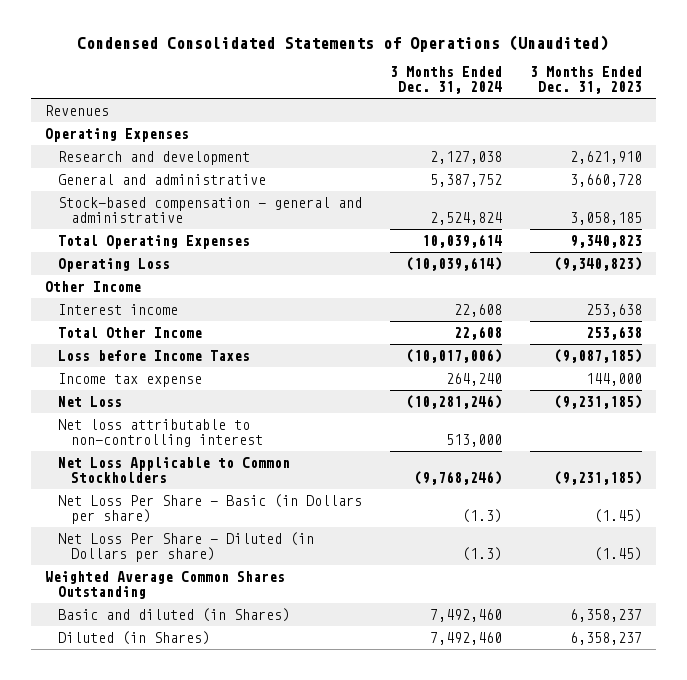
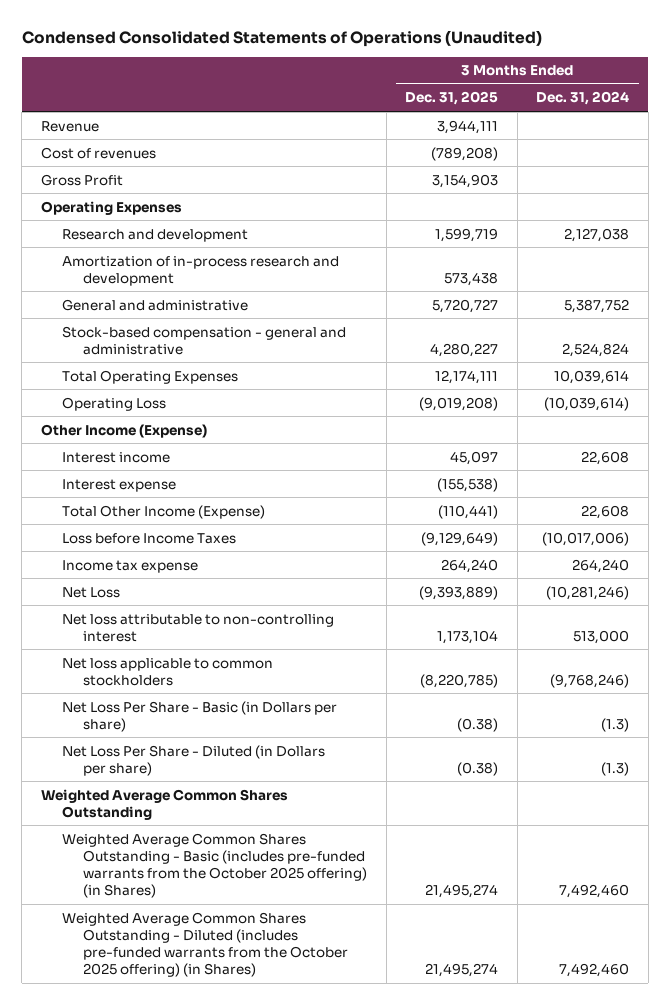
- | 3 Months Ended Dec. 31, 2024 | 3 Months Ended Dec. 31, 2023
+ | 3 Months Ended Dec. 31, 2025 | 3 Months Ended Dec. 31, 2024
- Revenues
+ Revenue | 3,944,111 |
+ Cost of revenues | (789,208) |
+ Gross Profit | 3,154,903 |
+ Amortization of in-process research and development | 573,438 |
- Other Income
+ Other Income (Expense)
- Total Other Income | 22,608 | 253,638
+ Interest expense | (155,538) |
+ Total Other Income (Expense) | (110,441) | 22,608
- Net Loss Applicable to Common Stockholders | (9,768,246) | (9,231,185)
+ Net loss applicable to common stockholders | (8,220,785) | (9,768,246)
- Basic and diluted (in Shares) | 7,492,460 | 6,358,237
- Diluted (in Shares) | 7,492,460 | 6,358,237
+ Weighted Average Common Shares Outstanding - Basic (includes pre-funded warrants from the October 2025 offering) (in Shares) | 21,495,274 | 7,492,460
+ Weighted Average Common Shares Outstanding - Diluted (includes pre-funded warrants from the October 2025 offering) (in Shares) | 21,495,274 | 7,492,460

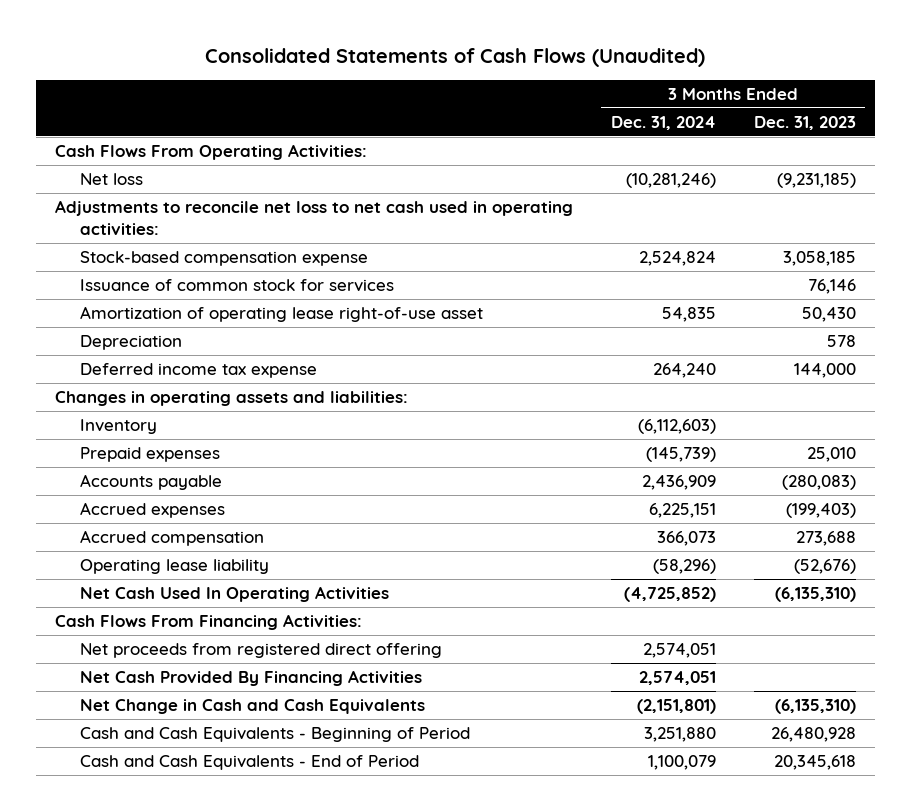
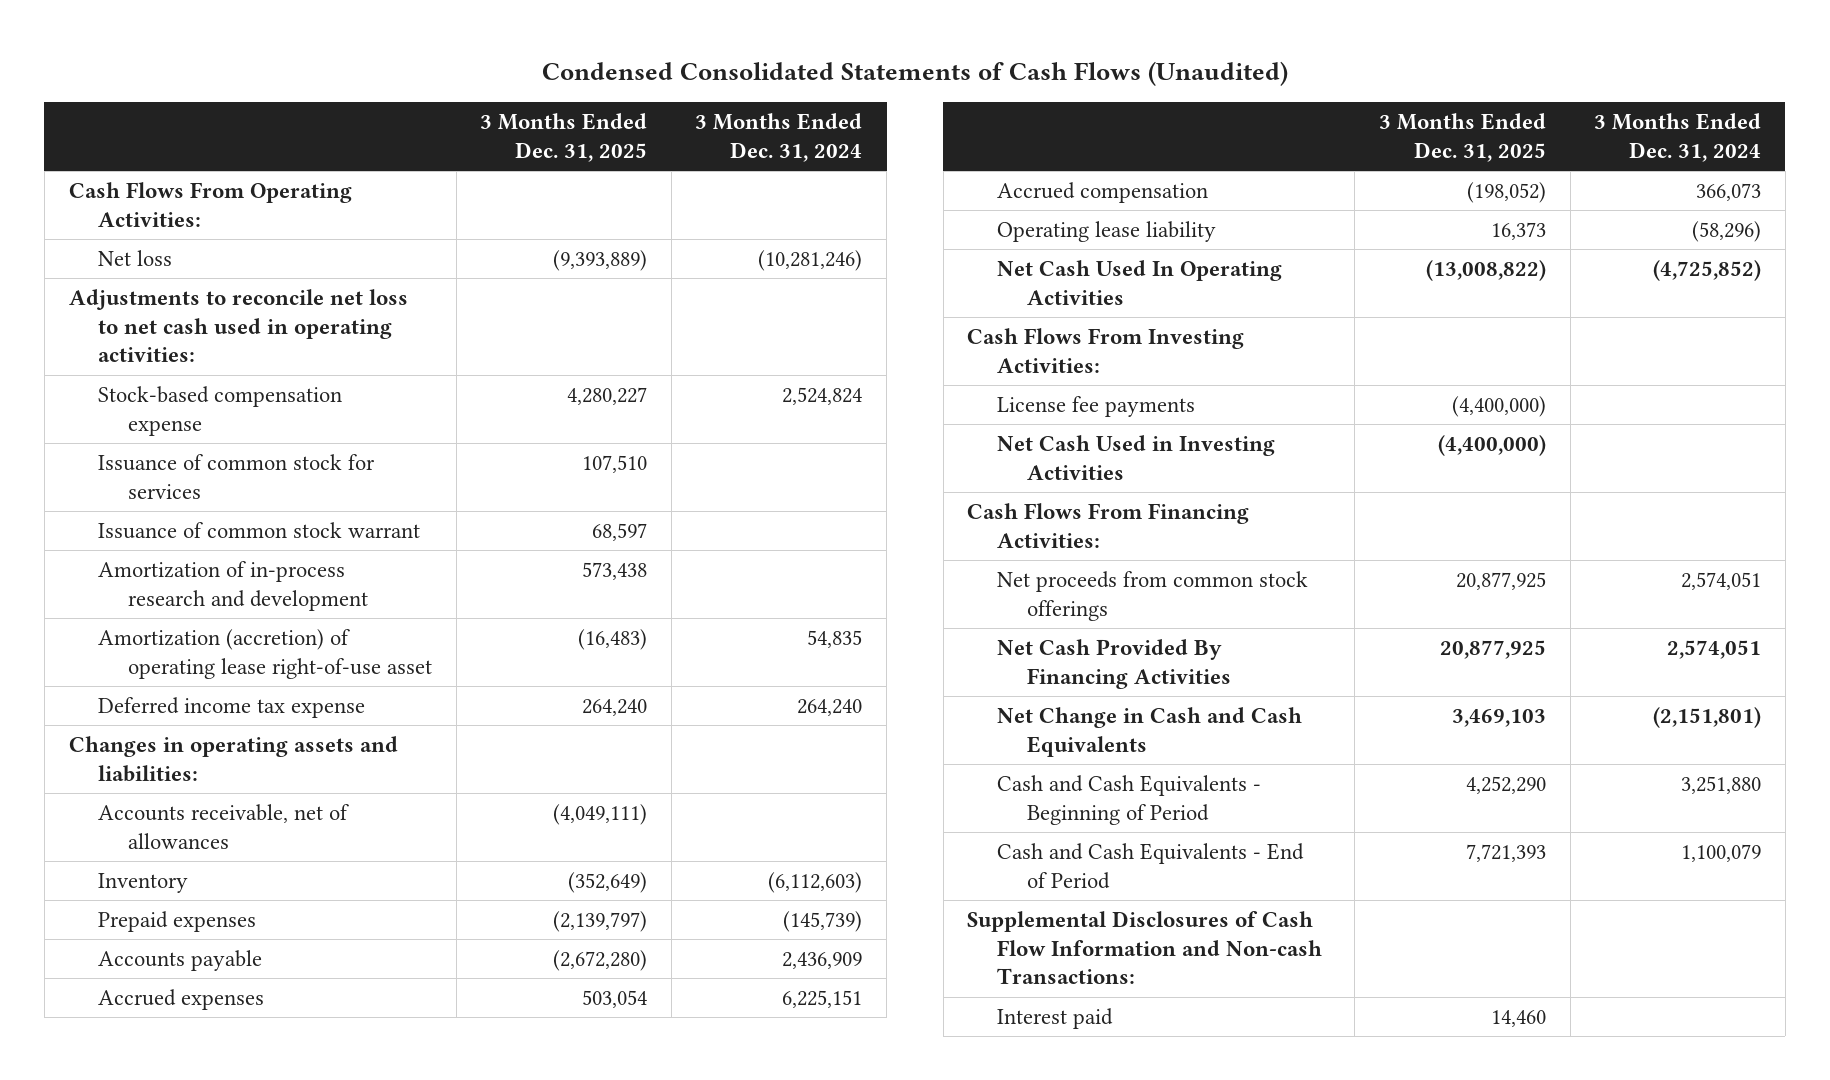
- Consolidated Statements of Cash Flows (Unaudited)
+ Condensed Consolidated Statements of Cash Flows (Unaudited)
- | 3 Months Ended Dec. 31, 2024 | 3 Months Ended Dec. 31, 2023
+ | 3 Months Ended Dec. 31, 2025 | 3 Months Ended Dec. 31, 2024
- Amortization of operating lease right-of-use asset | 54,835 | 50,430
- Depreciation | | 578
+ Issuance of common stock warrant | 68,597 |
+ Amortization of in-process research and development | 573,438 |
+ Amortization (accretion) of operating lease right-of-use asset | (16,483) | 54,835
+ Accounts receivable, net of allowances | (4,049,111) |
+ Cash Flows From Investing Activities:
+ License fee payments | (4,400,000) |
+ Net Cash Used in Investing Activities | (4,400,000) |
- Net proceeds from registered direct offering | 2,574,051 |
+ Net proceeds from common stock offerings | 20,877,925 | 2,574,051
+ Supplemental Disclosures of Cash Flow Information and Non-cash Transactions:
+ Interest paid | 14,460 |

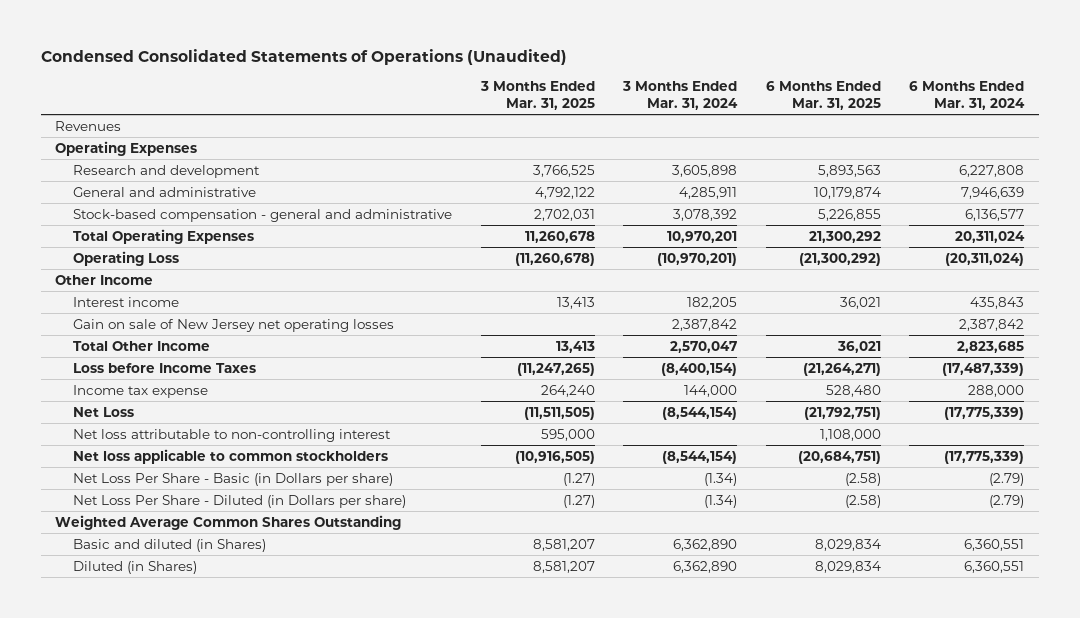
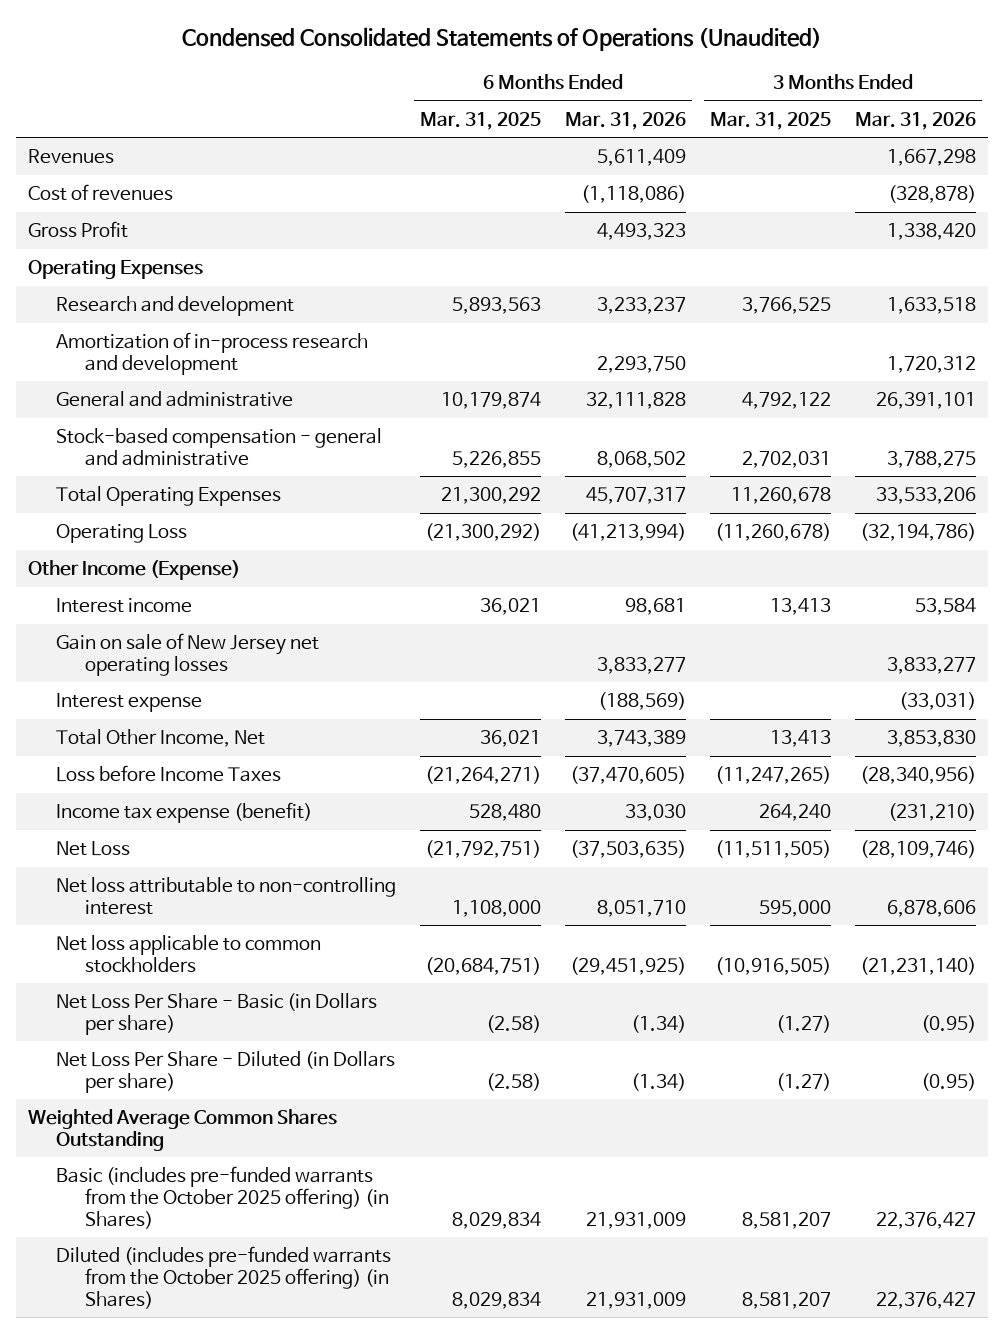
- | 3 Months Ended Mar. 31, 2025 | 3 Months Ended Mar. 31, 2024 | 6 Months Ended Mar. 31, 2025 | 6 Months Ended Mar. 31, 2024
+ | 6 Months Ended Mar. 31, 2025 | 6 Months Ended Mar. 31, 2026 | 3 Months Ended Mar. 31, 2025 | 3 Months Ended Mar. 31, 2026
+ Cost of revenues | | (1,118,086) | | (328,878)
+ Gross Profit | | 4,493,323 | | 1,338,420
+ Amortization of in-process research and development | | 2,293,750 | | 1,720,312
- Other Income
+ Other Income (Expense)
- Total Other Income | 13,413 | 2,570,047 | 36,021 | 2,823,685
+ Interest expense | | (188,569) | | (33,031)
+ Total Other Income, Net | 36,021 | 3,743,389 | 13,413 | 3,853,830
- Income tax expense | 264,240 | 144,000 | 528,480 | 288,000
+ Income tax expense (benefit) | 528,480 | 33,030 | 264,240 | (231,210)
- Basic and diluted (in Shares) | 8,581,207 | 6,362,890 | 8,029,834 | 6,360,551
- Diluted (in Shares) | 8,581,207 | 6,362,890 | 8,029,834 | 6,360,551
+ Basic (includes pre-funded warrants from the October 2025 offering) (in Shares) | 8,029,834 | 21,931,009 | 8,581,207 | 22,376,427
+ Diluted (includes pre-funded warrants from the October 2025 offering) (in Shares) | 8,029,834 | 21,931,009 | 8,581,207 | 22,376,427

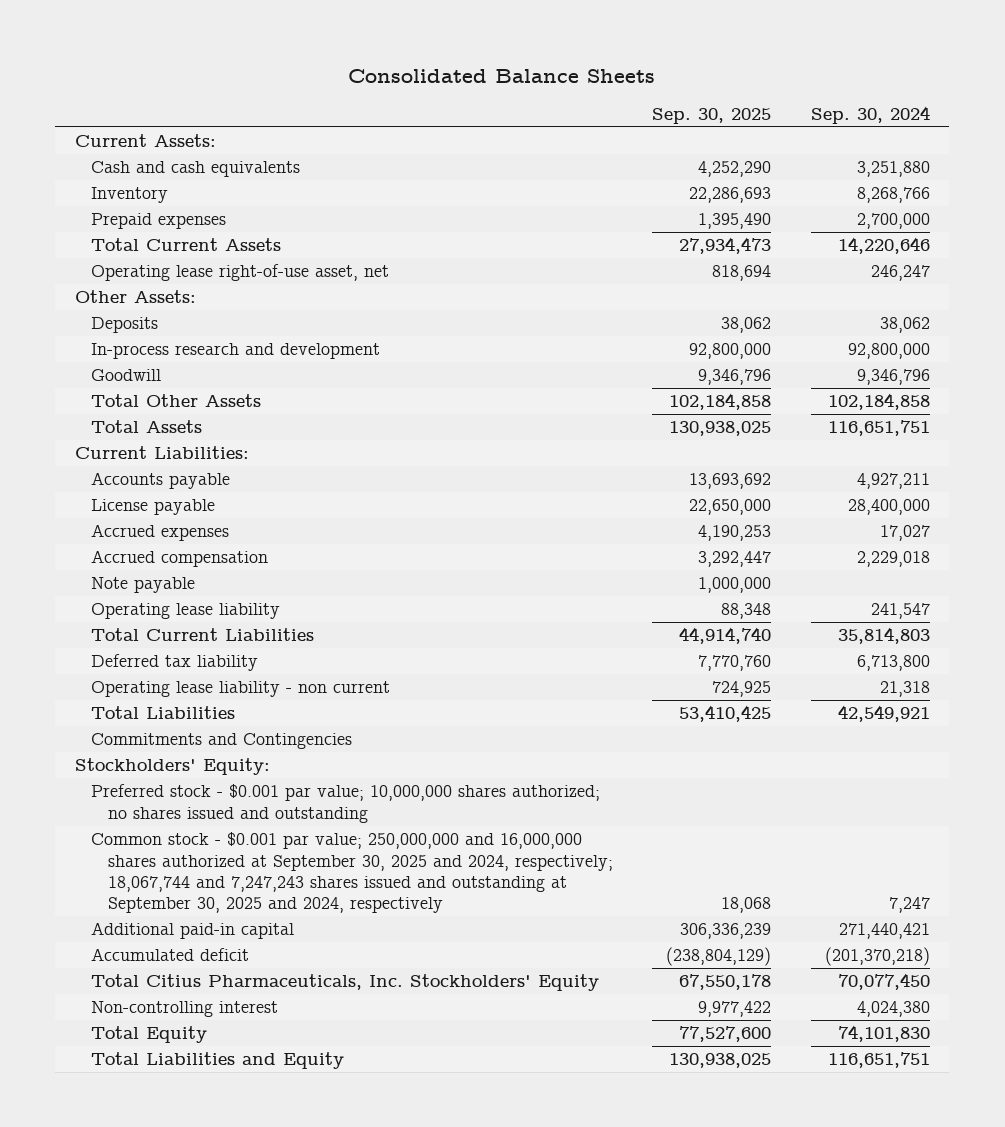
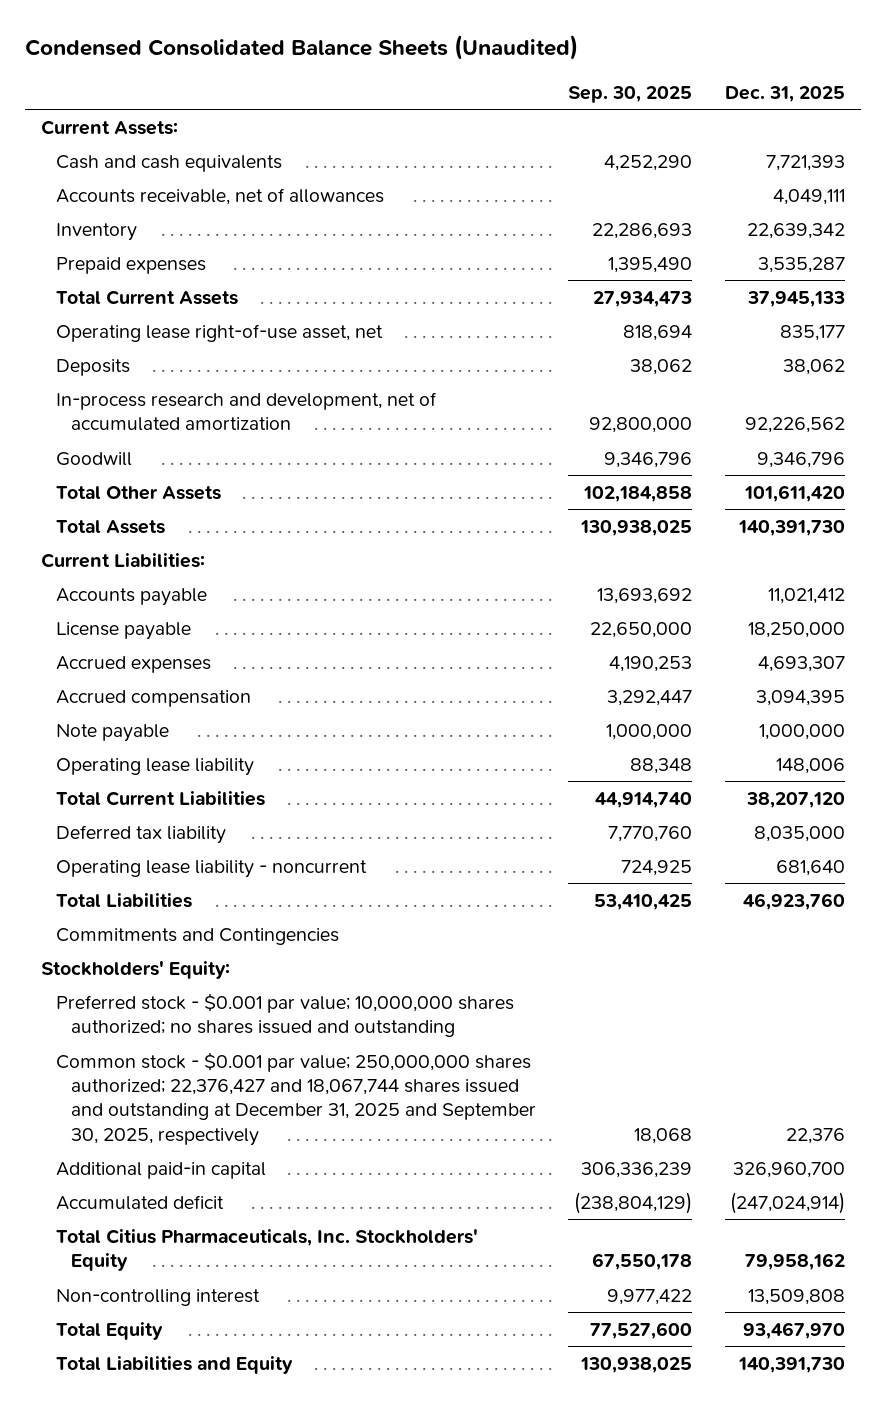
- Consolidated Balance Sheets
+ Condensed Consolidated Balance Sheets (Unaudited)
- | Sep. 30, 2025 | Sep. 30, 2024
+ | Sep. 30, 2025 | Dec. 31, 2025
+ Accounts receivable, net of allowances | | 4,049,111
- Other Assets:
- In-process research and development | 92,800,000 | 92,800,000
+ In-process research and development, net of accumulated amortization | 92,800,000 | 92,226,562
- Operating lease liability - non current | 724,925 | 21,318
+ Operating lease liability - noncurrent | 724,925 | 681,640
- Common stock - $0.001 par value; 250,000,000 and 16,000,000 shares authorized at September 30, 2025 and 2024, respectively; 18,067,744 and 7,247,243 shares issued and outstanding at September 30, 2025 and 2024, respectively | 18,068 | 7,247
+ Common stock - $0.001 par value; 250,000,000 shares authorized; 22,376,427 and 18,067,744 shares issued and outstanding at December 31, 2025 and September 30, 2025, respectively | 18,068 | 22,376

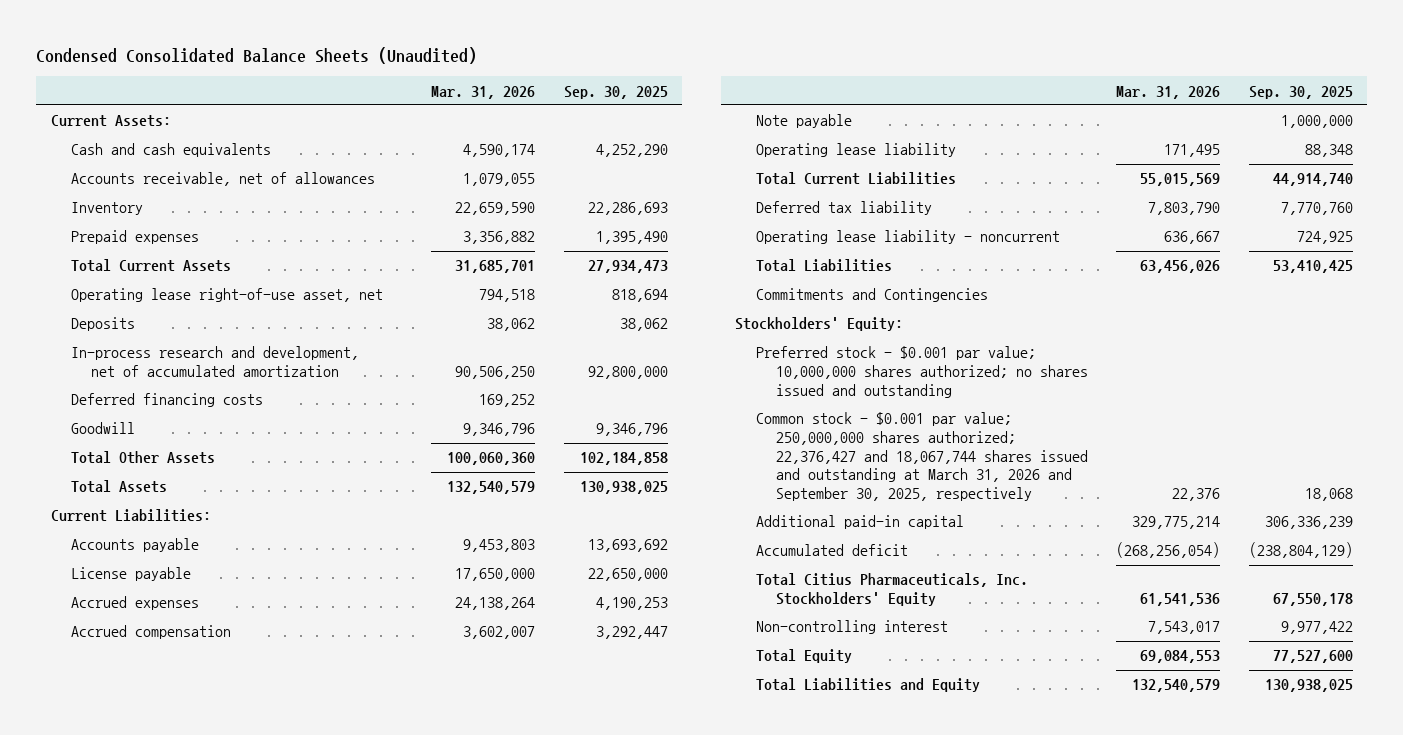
- | Sep. 30, 2025 | Dec. 31, 2025
+ | Mar. 31, 2026 | Sep. 30, 2025
+ Deferred financing costs | 169,252 |
- Common stock - $0.001 par value; 250,000,000 shares authorized; 22,376,427 and 18,067,744 shares issued and outstanding at December 31, 2025 and September 30, 2025, respectively | 18,068 | 22,376
+ Common stock - $0.001 par value; 250,000,000 shares authorized; 22,376,427 and 18,067,744 shares issued and outstanding at March 31, 2026 and September 30, 2025, respectively | 22,376 | 18,068

